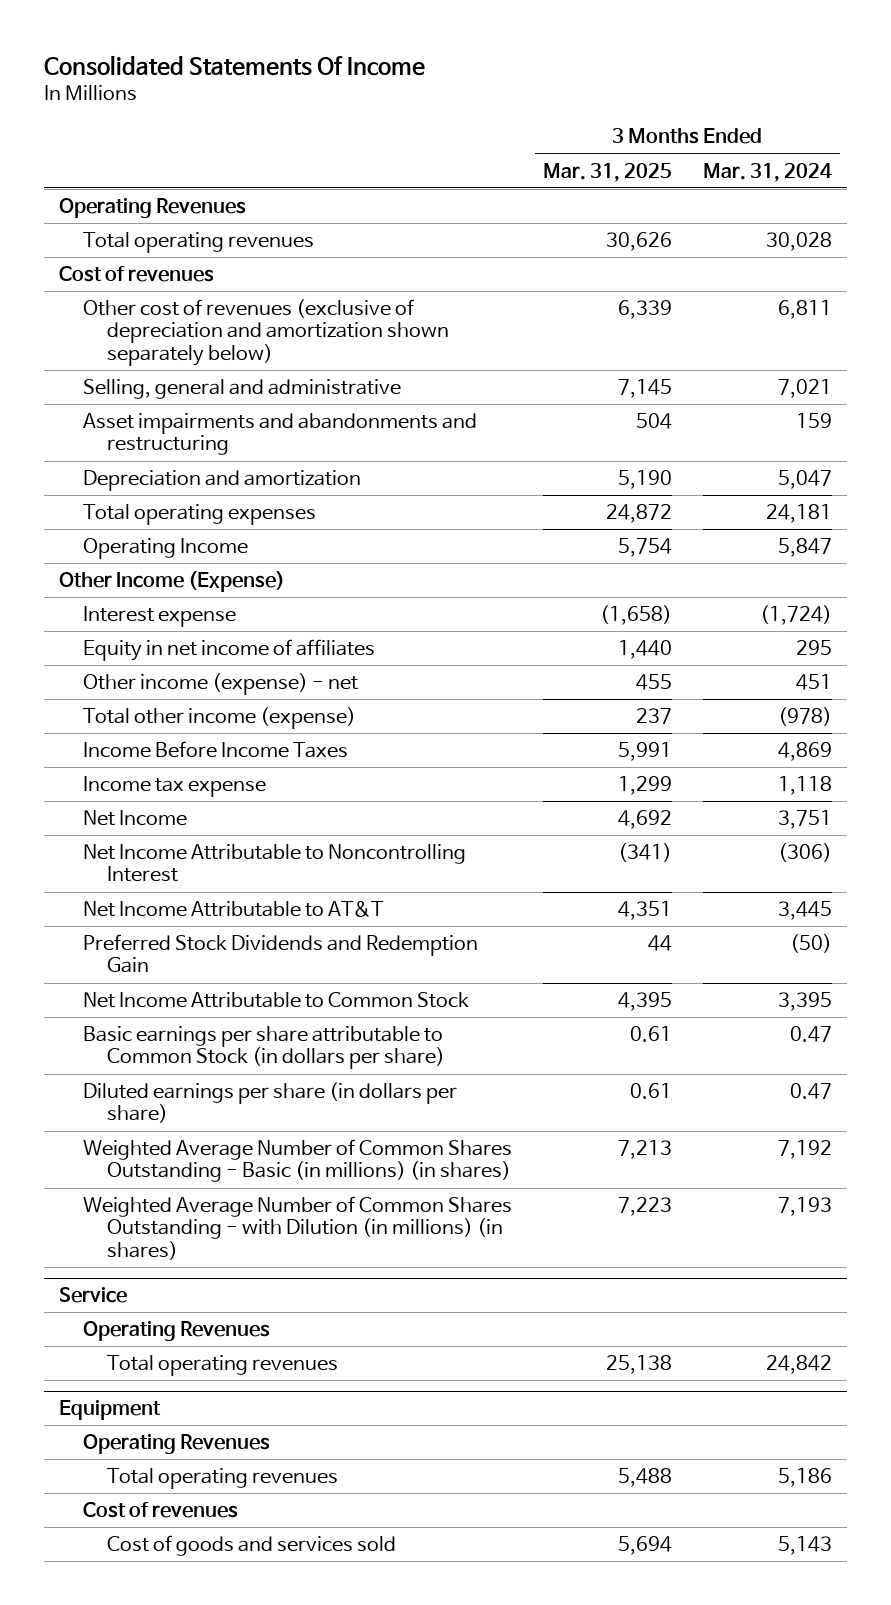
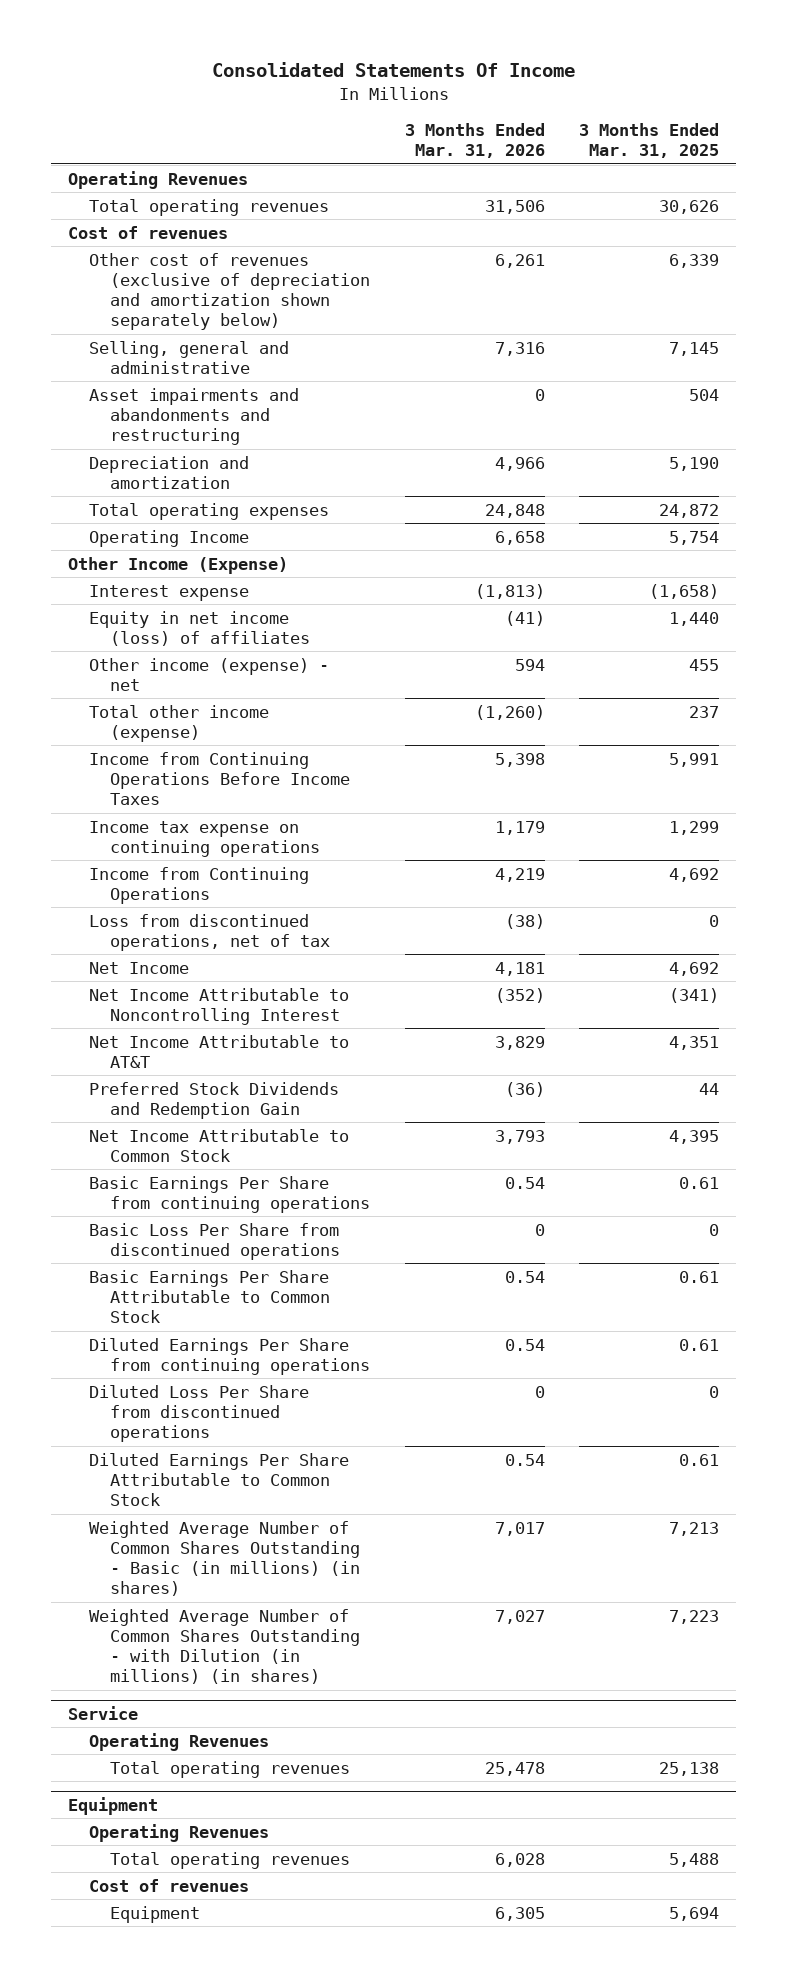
- | 3 Months Ended Mar. 31, 2025 | 3 Months Ended Mar. 31, 2024
+ | 3 Months Ended Mar. 31, 2026 | 3 Months Ended Mar. 31, 2025
- Equity in net income of affiliates | 1,440 | 295
+ Equity in net income (loss) of affiliates | (41) | 1,440
- Income Before Income Taxes | 5,991 | 4,869
- Income tax expense | 1,299 | 1,118
+ Income from Continuing Operations Before Income Taxes | 5,398 | 5,991
+ Income tax expense on continuing operations | 1,179 | 1,299
+ Income from Continuing Operations | 4,219 | 4,692
+ Loss from discontinued operations, net of tax | (38) | 0
- Basic earnings per share attributable to Common Stock (in dollars per share) | 0.61 | 0.47
- Diluted earnings per share (in dollars per share) | 0.61 | 0.47
+ Basic Earnings Per Share from continuing operations | 0.54 | 0.61
+ Basic Loss Per Share from discontinued operations | 0 | 0
+ Basic Earnings Per Share Attributable to Common Stock | 0.54 | 0.61
+ Diluted Earnings Per Share from continuing operations | 0.54 | 0.61
+ Diluted Loss Per Share from discontinued operations | 0 | 0
+ Diluted Earnings Per Share Attributable to Common Stock | 0.54 | 0.61
@ Equipment
- Cost of goods and services sold | 5,694 | 5,143
+ Equipment | 6,305 | 5,694

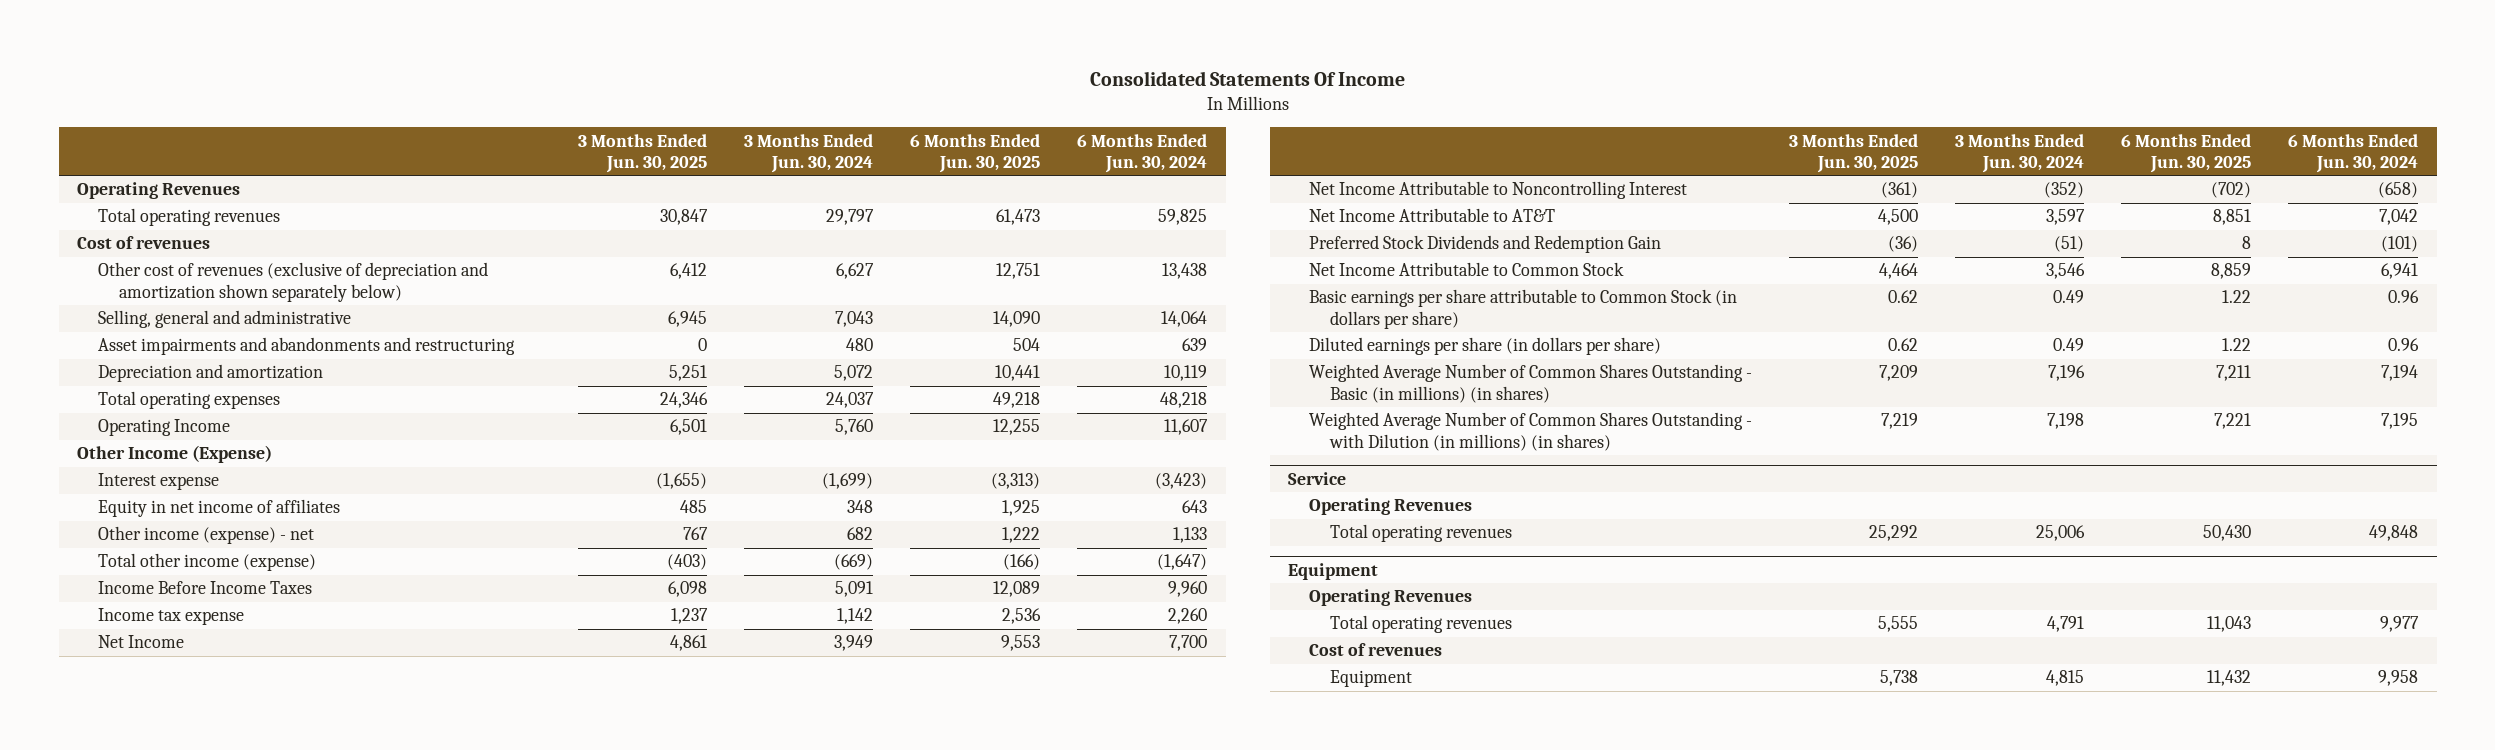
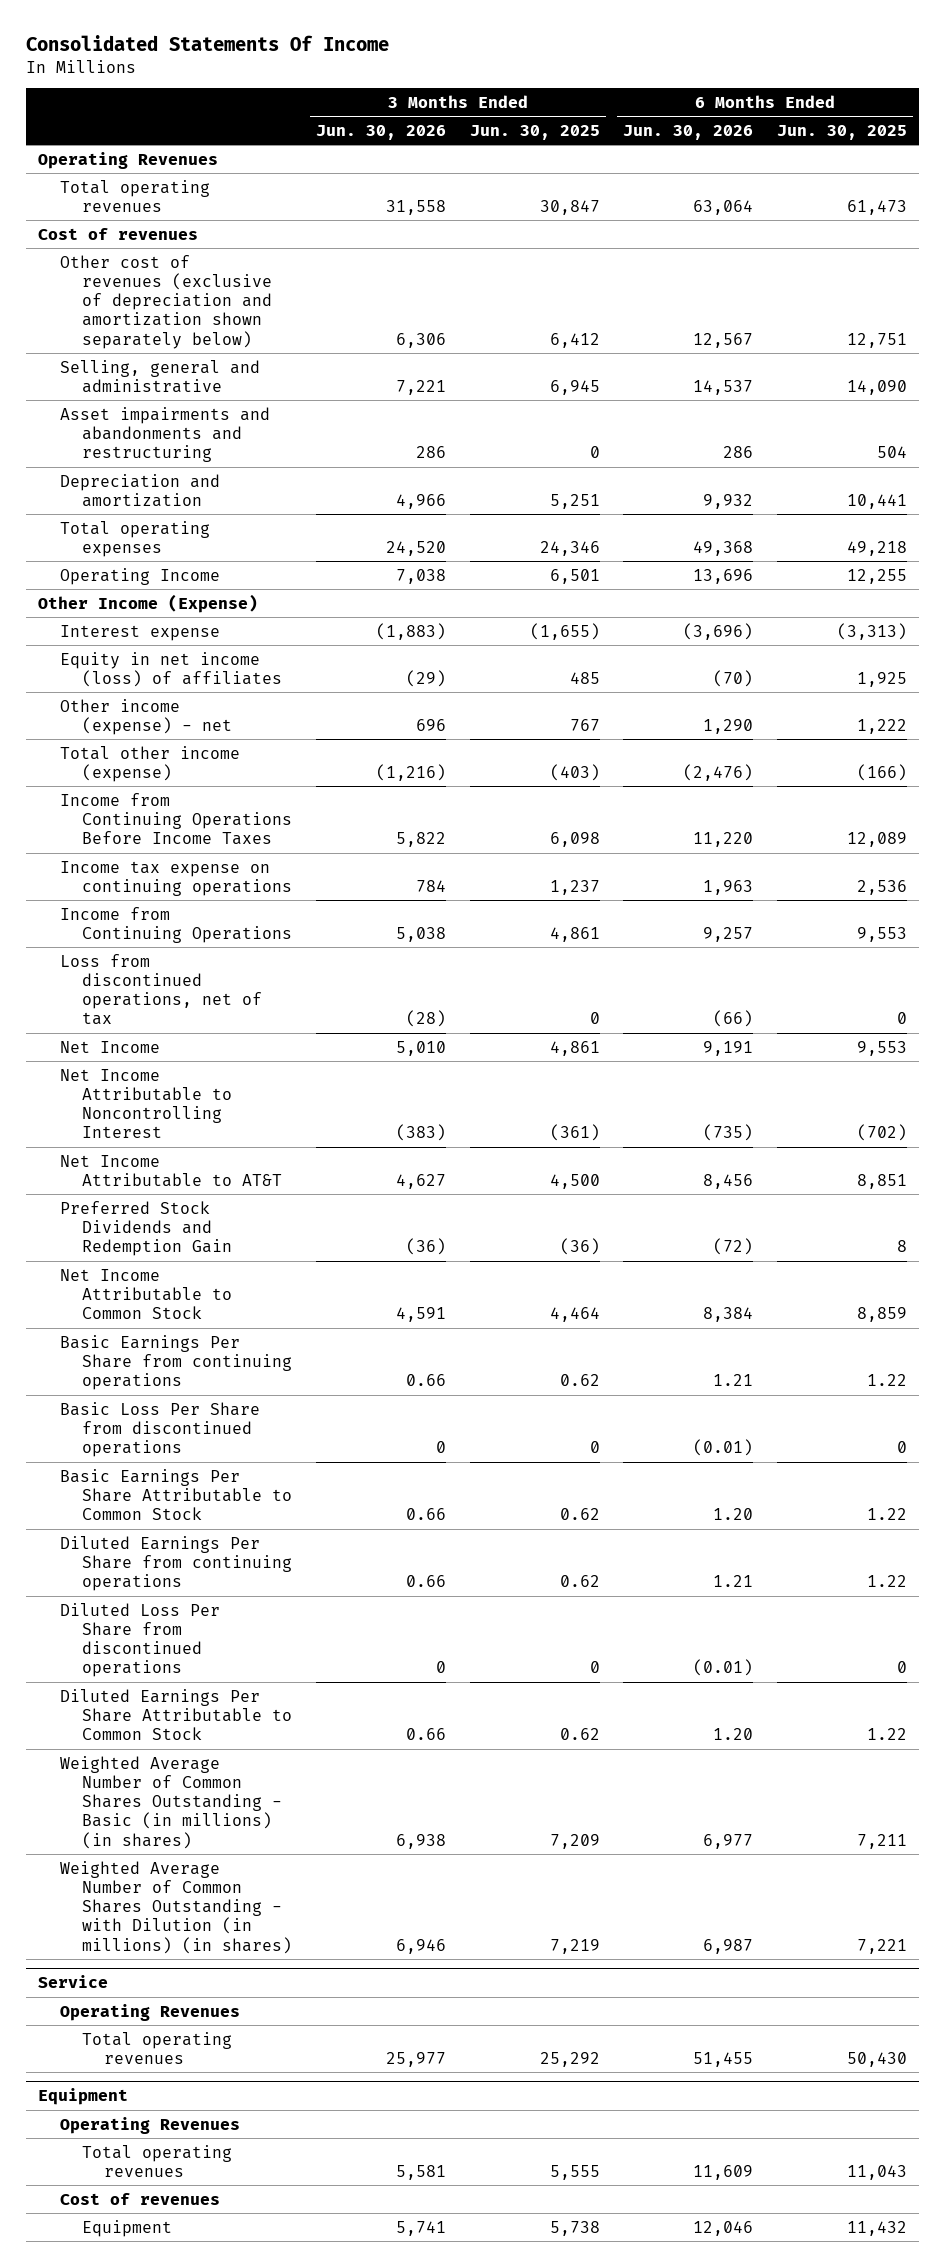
- | 3 Months Ended Jun. 30, 2025 | 3 Months Ended Jun. 30, 2024 | 6 Months Ended Jun. 30, 2025 | 6 Months Ended Jun. 30, 2024
+ | 3 Months Ended Jun. 30, 2026 | 3 Months Ended Jun. 30, 2025 | 6 Months Ended Jun. 30, 2026 | 6 Months Ended Jun. 30, 2025
- Equity in net income of affiliates | 485 | 348 | 1,925 | 643
+ Equity in net income (loss) of affiliates | (29) | 485 | (70) | 1,925
- Income Before Income Taxes | 6,098 | 5,091 | 12,089 | 9,960
- Income tax expense | 1,237 | 1,142 | 2,536 | 2,260
+ Income from Continuing Operations Before Income Taxes | 5,822 | 6,098 | 11,220 | 12,089
+ Income tax expense on continuing operations | 784 | 1,237 | 1,963 | 2,536
+ Income from Continuing Operations | 5,038 | 4,861 | 9,257 | 9,553
+ Loss from discontinued operations, net of tax | (28) | 0 | (66) | 0
- Basic earnings per share attributable to Common Stock (in dollars per share) | 0.62 | 0.49 | 1.22 | 0.96
- Diluted earnings per share (in dollars per share) | 0.62 | 0.49 | 1.22 | 0.96
+ Basic Earnings Per Share from continuing operations | 0.66 | 0.62 | 1.21 | 1.22
+ Basic Loss Per Share from discontinued operations | 0 | 0 | (0.01) | 0
+ Basic Earnings Per Share Attributable to Common Stock | 0.66 | 0.62 | 1.20 | 1.22
+ Diluted Earnings Per Share from continuing operations | 0.66 | 0.62 | 1.21 | 1.22
+ Diluted Loss Per Share from discontinued operations | 0 | 0 | (0.01) | 0
+ Diluted Earnings Per Share Attributable to Common Stock | 0.66 | 0.62 | 1.20 | 1.22

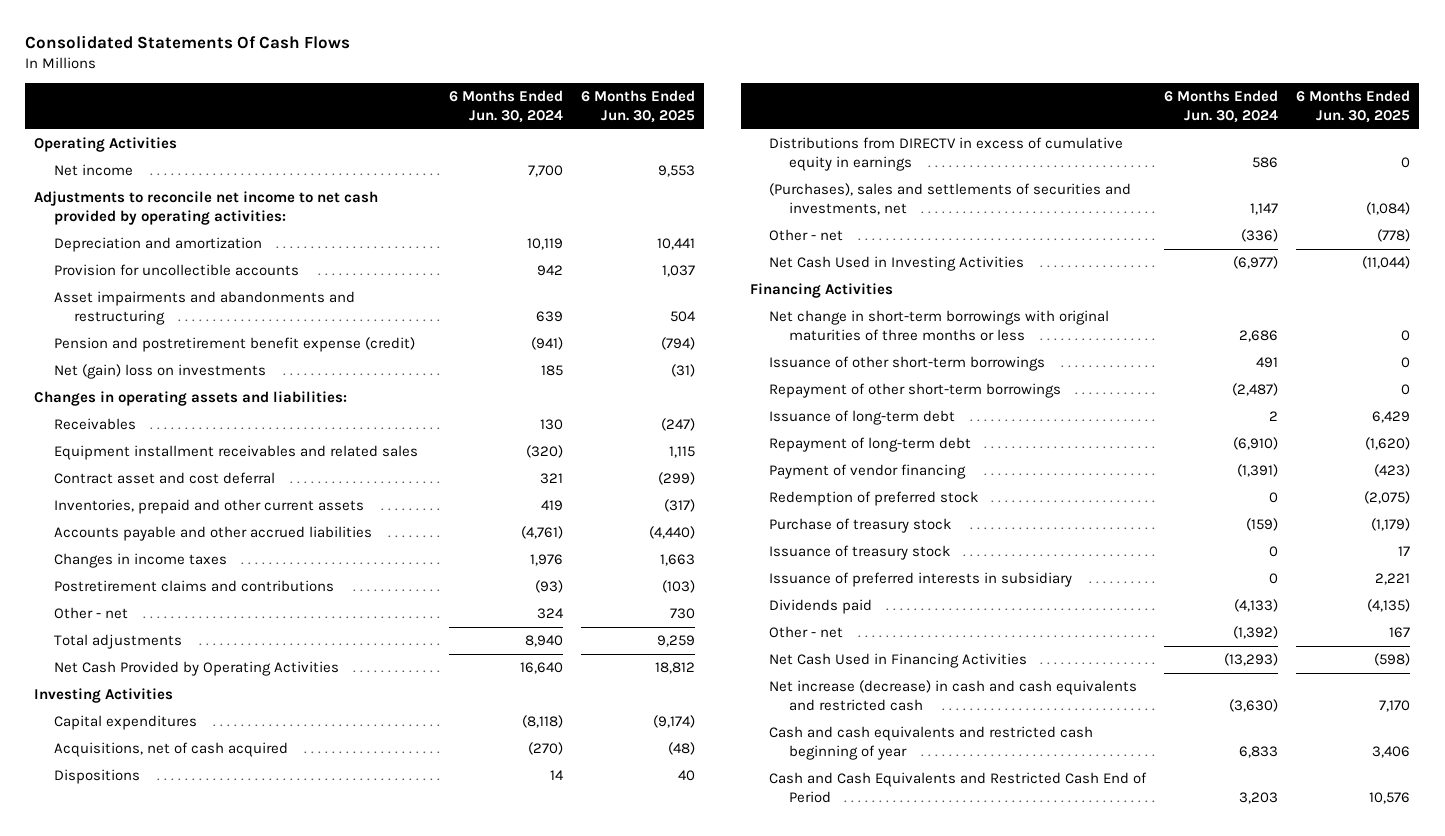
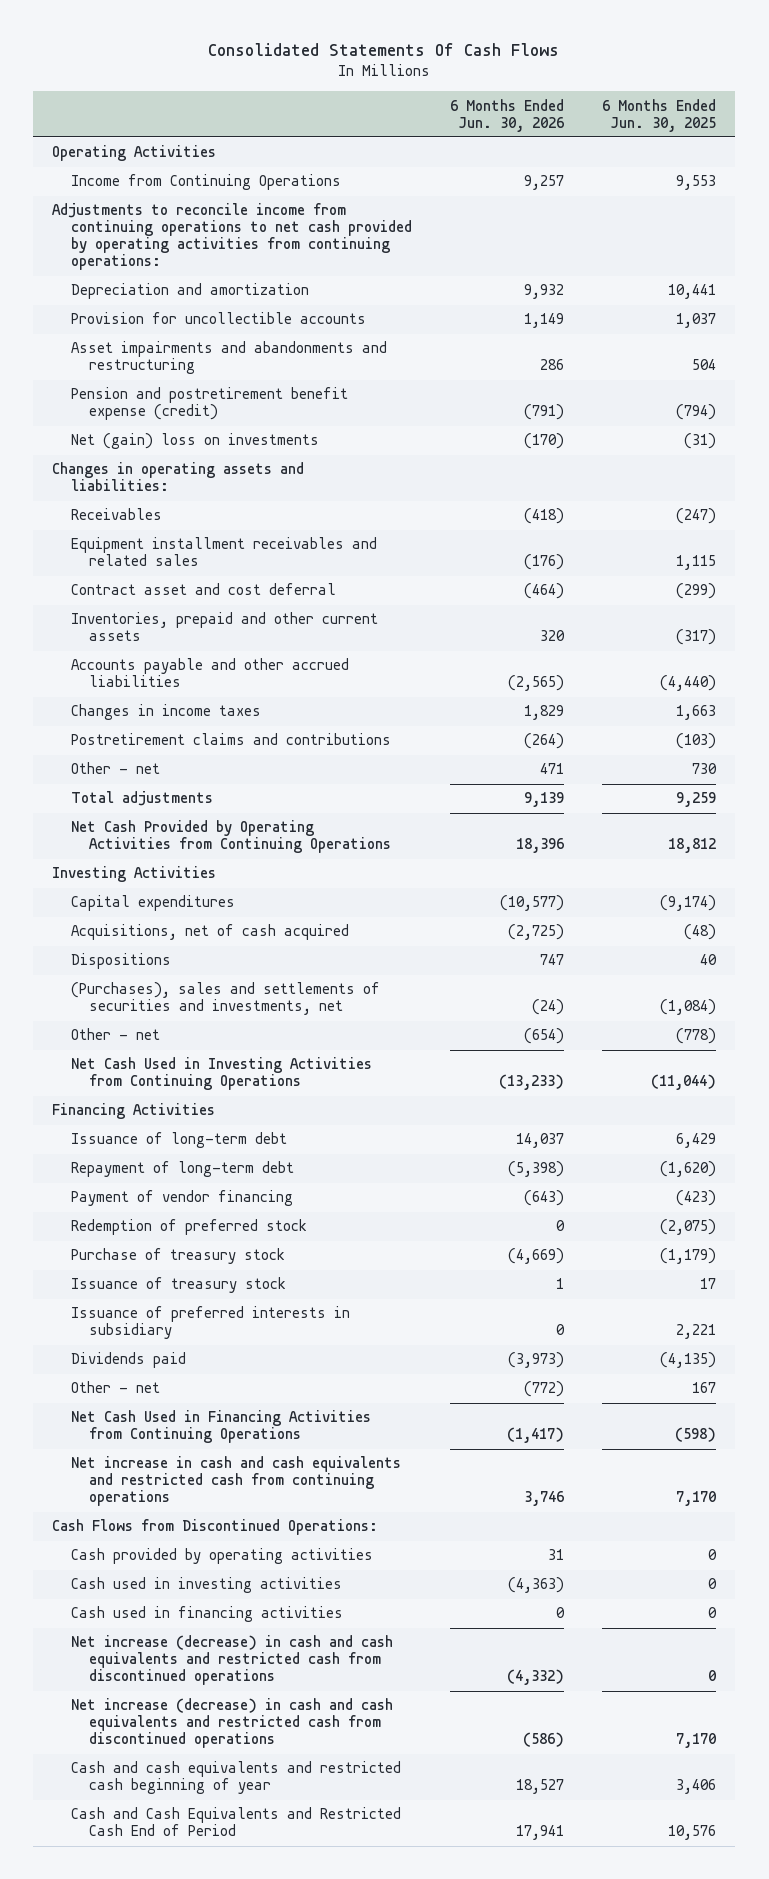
- | 6 Months Ended Jun. 30, 2024 | 6 Months Ended Jun. 30, 2025
+ | 6 Months Ended Jun. 30, 2026 | 6 Months Ended Jun. 30, 2025
- Net income | 7,700 | 9,553
- Adjustments to reconcile net income to net cash provided by operating activities:
+ Income from Continuing Operations | 9,257 | 9,553
+ Adjustments to reconcile income from continuing operations to net cash provided by operating activities from continuing operations:
- Net Cash Provided by Operating Activities | 16,640 | 18,812
+ Net Cash Provided by Operating Activities from Continuing Operations | 18,396 | 18,812
- Distributions from DIRECTV in excess of cumulative equity in earnings | 586 | 0
- Net Cash Used in Investing Activities | (6,977) | (11,044)
+ Net Cash Used in Investing Activities from Continuing Operations | (13,233) | (11,044)
- Net change in short-term borrowings with original maturities of three months or less | 2,686 | 0
- Issuance of other short-term borrowings | 491 | 0
- Repayment of other short-term borrowings | (2,487) | 0
- Net Cash Used in Financing Activities | (13,293) | (598)
- Net increase (decrease) in cash and cash equivalents and restricted cash | (3,630) | 7,170
+ Net Cash Used in Financing Activities from Continuing Operations | (1,417) | (598)
+ Net increase in cash and cash equivalents and restricted cash from continuing operations | 3,746 | 7,170
+ Cash Flows from Discontinued Operations:
+ Cash provided by operating activities | 31 | 0
+ Cash used in investing activities | (4,363) | 0
+ Cash used in financing activities | 0 | 0
+ Net increase (decrease) in cash and cash equivalents and restricted cash from discontinued operations | (4,332) | 0
+ Net increase (decrease) in cash and cash equivalents and restricted cash from discontinued operations | (586) | 7,170

